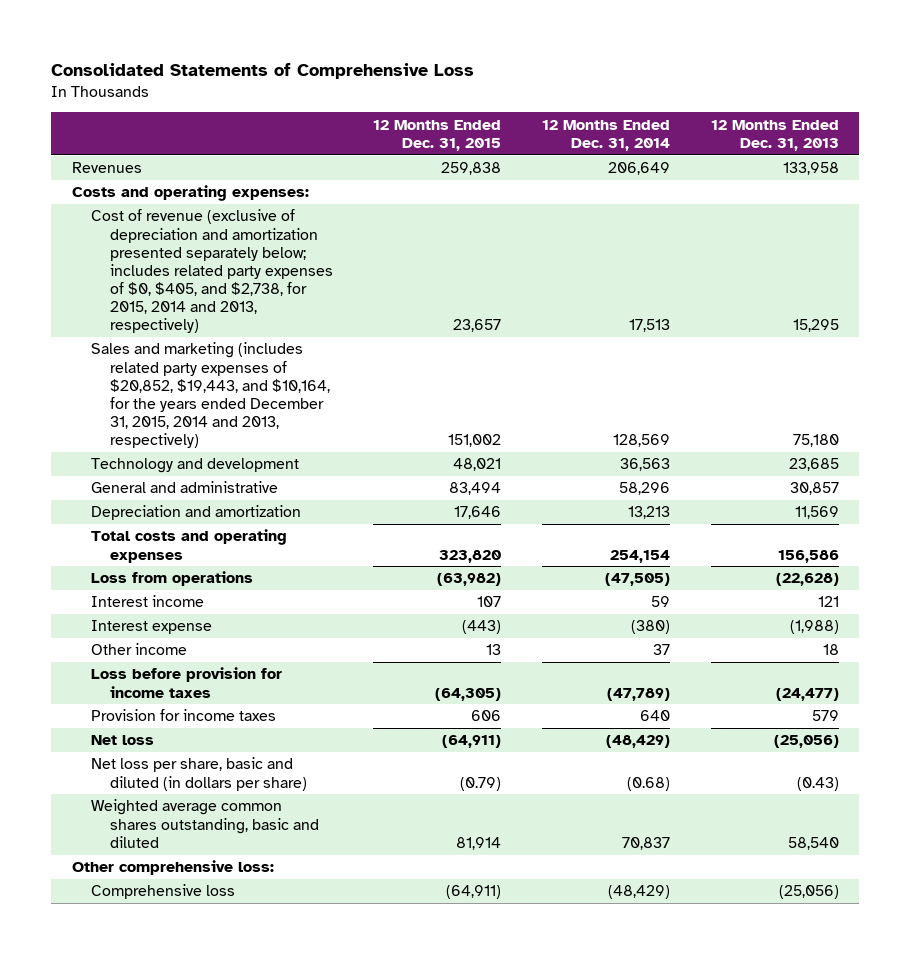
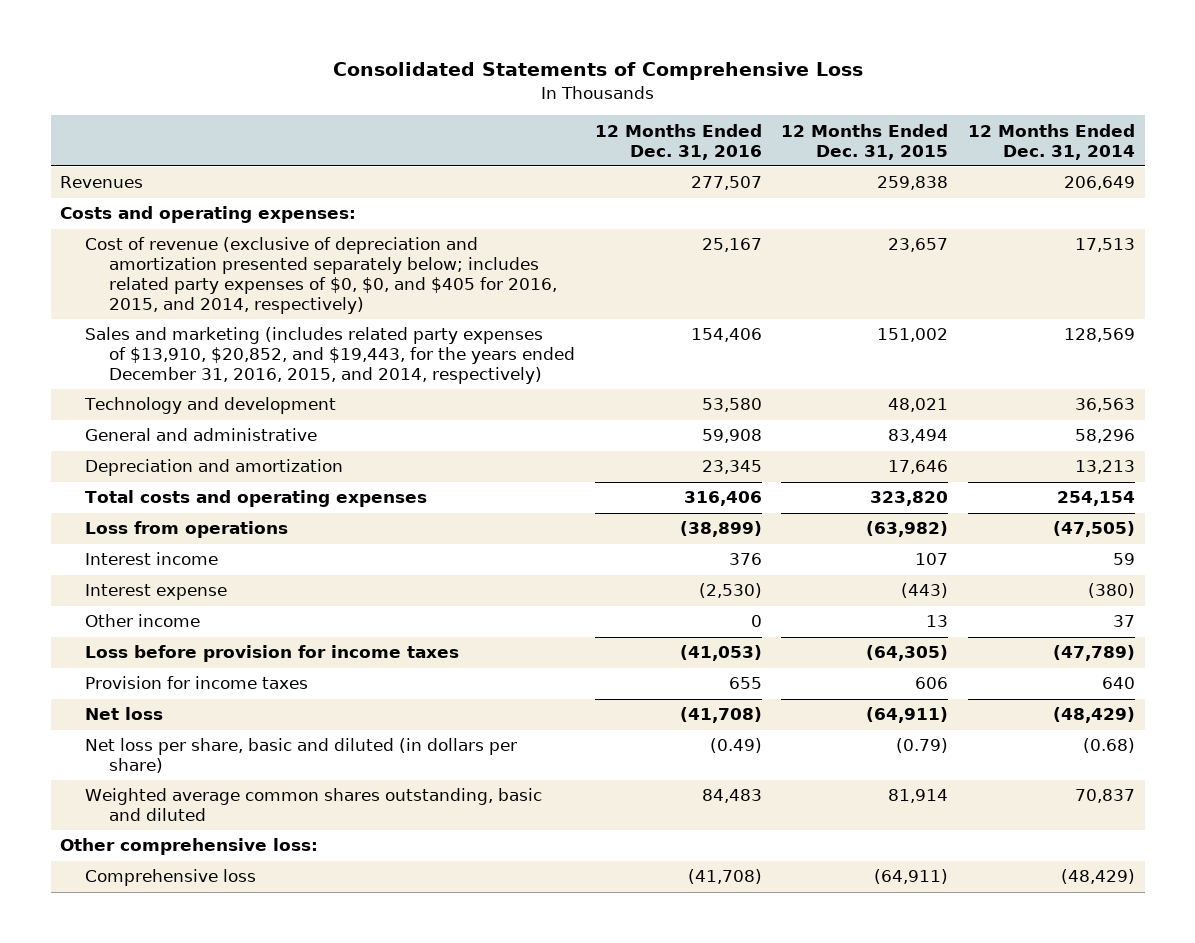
- | 12 Months Ended Dec. 31, 2015 | 12 Months Ended Dec. 31, 2014 | 12 Months Ended Dec. 31, 2013
+ | 12 Months Ended Dec. 31, 2016 | 12 Months Ended Dec. 31, 2015 | 12 Months Ended Dec. 31, 2014
- Cost of revenue (exclusive of depreciation and amortization presented separately below; includes related party expenses of $0, $405, and $2,738, for 2015, 2014 and 2013, respectively) | 23,657 | 17,513 | 15,295
- Sales and marketing (includes related party expenses of $20,852, $19,443, and $10,164, for the years ended December 31, 2015, 2014 and 2013, respectively) | 151,002 | 128,569 | 75,180
+ Cost of revenue (exclusive of depreciation and amortization presented separately below; includes related party expenses of $0, $0, and $405 for 2016, 2015, and 2014, respectively) | 25,167 | 23,657 | 17,513
+ Sales and marketing (includes related party expenses of $13,910, $20,852, and $19,443, for the years ended December 31, 2016, 2015, and 2014, respectively) | 154,406 | 151,002 | 128,569

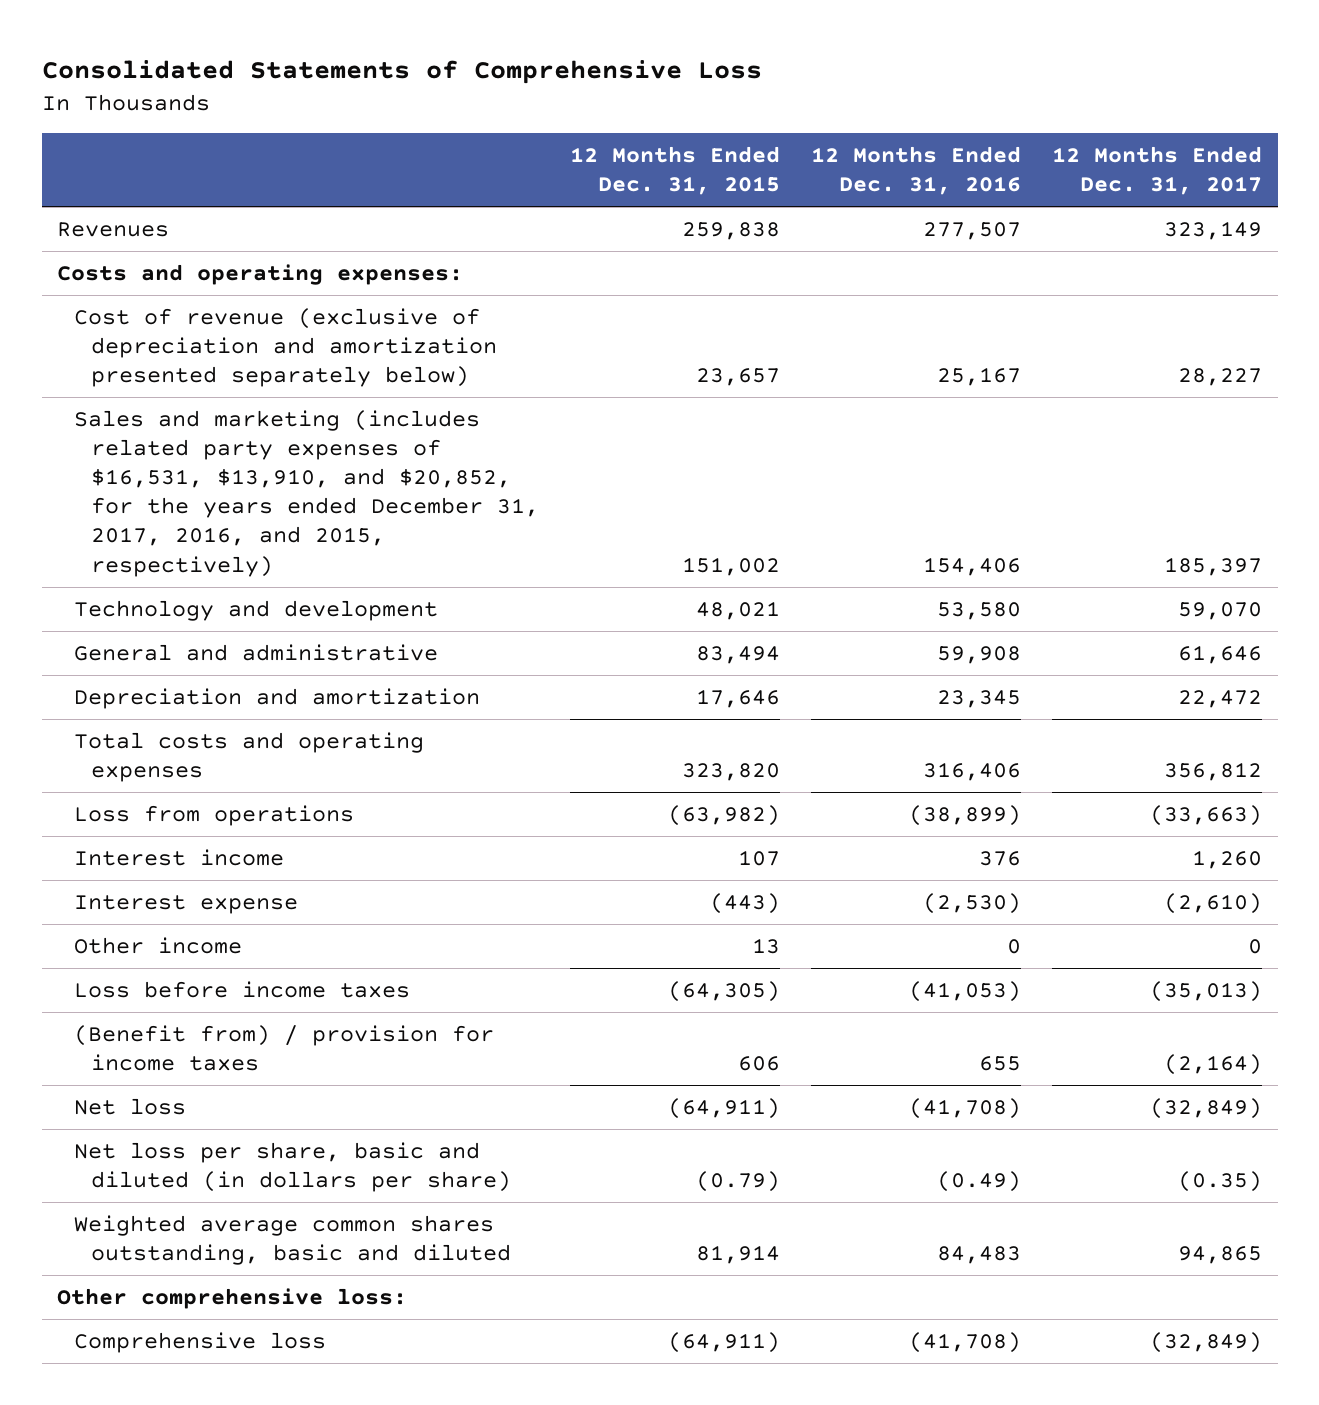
- | 12 Months Ended Dec. 31, 2016 | 12 Months Ended Dec. 31, 2015 | 12 Months Ended Dec. 31, 2014
+ | 12 Months Ended Dec. 31, 2015 | 12 Months Ended Dec. 31, 2016 | 12 Months Ended Dec. 31, 2017
- Cost of revenue (exclusive of depreciation and amortization presented separately below; includes related party expenses of $0, $0, and $405 for 2016, 2015, and 2014, respectively) | 25,167 | 23,657 | 17,513
- Sales and marketing (includes related party expenses of $13,910, $20,852, and $19,443, for the years ended December 31, 2016, 2015, and 2014, respectively) | 154,406 | 151,002 | 128,569
+ Cost of revenue (exclusive of depreciation and amortization presented separately below) | 23,657 | 25,167 | 28,227
+ Sales and marketing (includes related party expenses of $16,531, $13,910, and $20,852, for the years ended December 31, 2017, 2016, and 2015, respectively) | 151,002 | 154,406 | 185,397
- Loss before provision for income taxes | (41,053) | (64,305) | (47,789)
- Provision for income taxes | 655 | 606 | 640
+ Loss before income taxes | (64,305) | (41,053) | (35,013)
+ (Benefit from) / provision for income taxes | 606 | 655 | (2,164)

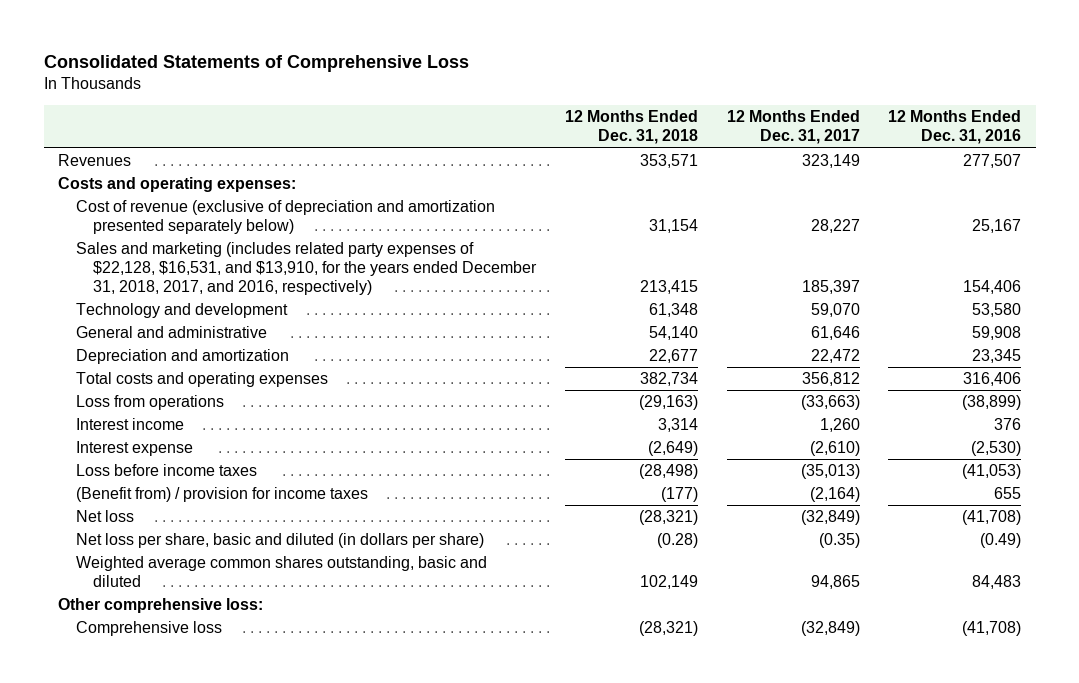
- | 12 Months Ended Dec. 31, 2015 | 12 Months Ended Dec. 31, 2016 | 12 Months Ended Dec. 31, 2017
+ | 12 Months Ended Dec. 31, 2018 | 12 Months Ended Dec. 31, 2017 | 12 Months Ended Dec. 31, 2016
- Sales and marketing (includes related party expenses of $16,531, $13,910, and $20,852, for the years ended December 31, 2017, 2016, and 2015, respectively) | 151,002 | 154,406 | 185,397
+ Sales and marketing (includes related party expenses of $22,128, $16,531, and $13,910, for the years ended December 31, 2018, 2017, and 2016, respectively) | 213,415 | 185,397 | 154,406
- Other income | 13 | 0 | 0

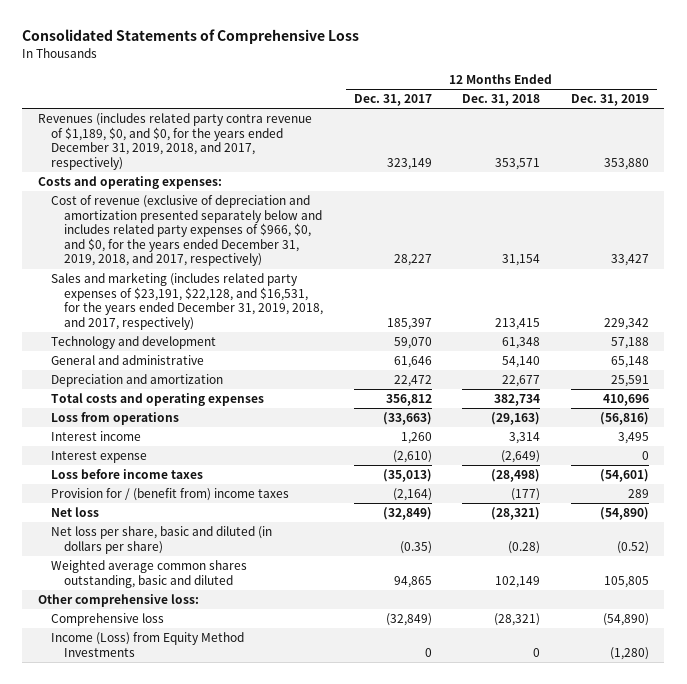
- | 12 Months Ended Dec. 31, 2018 | 12 Months Ended Dec. 31, 2017 | 12 Months Ended Dec. 31, 2016
+ | 12 Months Ended Dec. 31, 2017 | 12 Months Ended Dec. 31, 2018 | 12 Months Ended Dec. 31, 2019
- Revenues | 353,571 | 323,149 | 277,507
+ Revenues (includes related party contra revenue of $1,189, $0, and $0, for the years ended December 31, 2019, 2018, and 2017, respectively) | 323,149 | 353,571 | 353,880
- Cost of revenue (exclusive of depreciation and amortization presented separately below) | 31,154 | 28,227 | 25,167
- Sales and marketing (includes related party expenses of $22,128, $16,531, and $13,910, for the years ended December 31, 2018, 2017, and 2016, respectively) | 213,415 | 185,397 | 154,406
+ Cost of revenue (exclusive of depreciation and amortization presented separately below and includes related party expenses of $966, $0, and $0, for the years ended December 31, 2019, 2018, and 2017, respectively) | 28,227 | 31,154 | 33,427
+ Sales and marketing (includes related party expenses of $23,191, $22,128, and $16,531, for the years ended December 31, 2019, 2018, and 2017, respectively) | 185,397 | 213,415 | 229,342
- (Benefit from) / provision for income taxes | (177) | (2,164) | 655
+ Provision for / (benefit from) income taxes | (2,164) | (177) | 289
+ Income (Loss) from Equity Method Investments | 0 | 0 | (1,280)

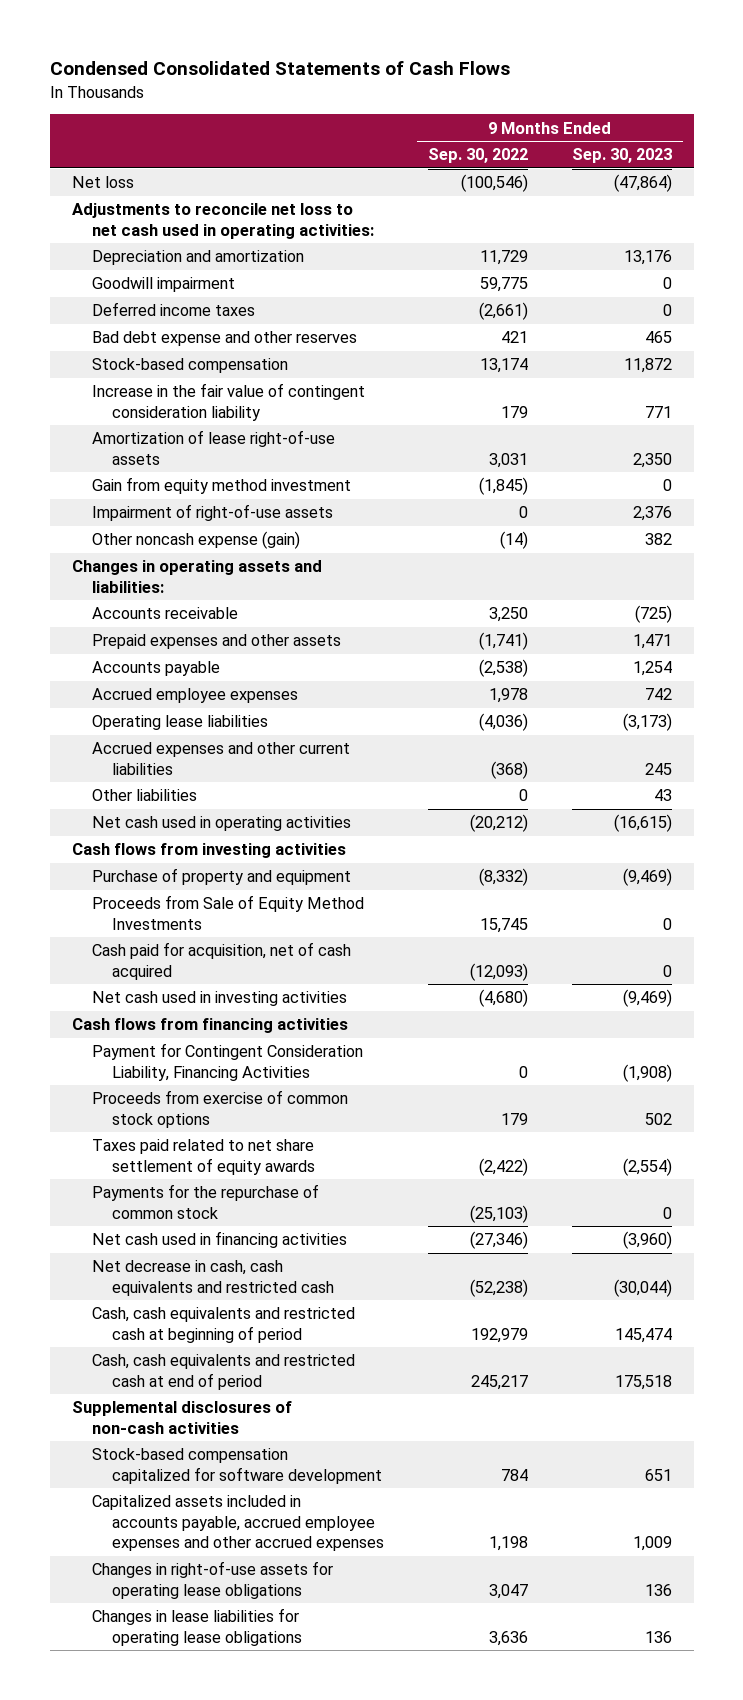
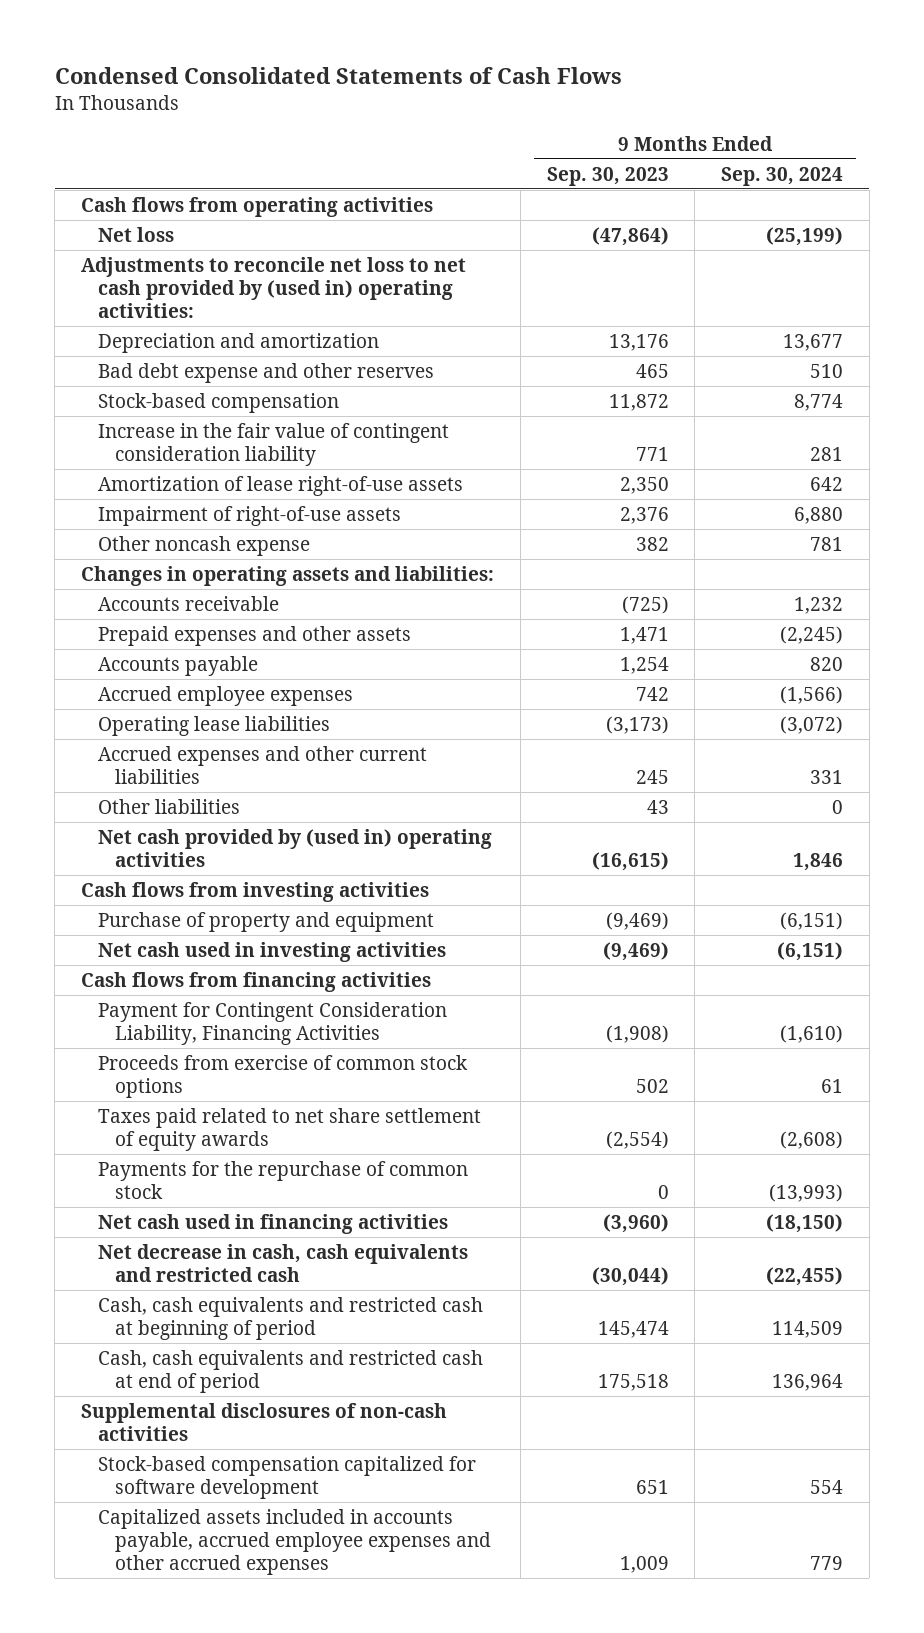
- | 9 Months Ended Sep. 30, 2022 | 9 Months Ended Sep. 30, 2023
+ | 9 Months Ended Sep. 30, 2023 | 9 Months Ended Sep. 30, 2024
+ Cash flows from operating activities
- Adjustments to reconcile net loss to net cash used in operating activities:
+ Adjustments to reconcile net loss to net cash provided by (used in) operating activities:
- Goodwill impairment | 59,775 | 0
- Deferred income taxes | (2,661) | 0
- Gain from equity method investment | (1,845) | 0
- Other noncash expense (gain) | (14) | 382
+ Other noncash expense | 382 | 781
- Net cash used in operating activities | (20,212) | (16,615)
+ Net cash provided by (used in) operating activities | (16,615) | 1,846
- Proceeds from Sale of Equity Method Investments | 15,745 | 0
- Cash paid for acquisition, net of cash acquired | (12,093) | 0
- Changes in right-of-use assets for operating lease obligations | 3,047 | 136
- Changes in lease liabilities for operating lease obligations | 3,636 | 136

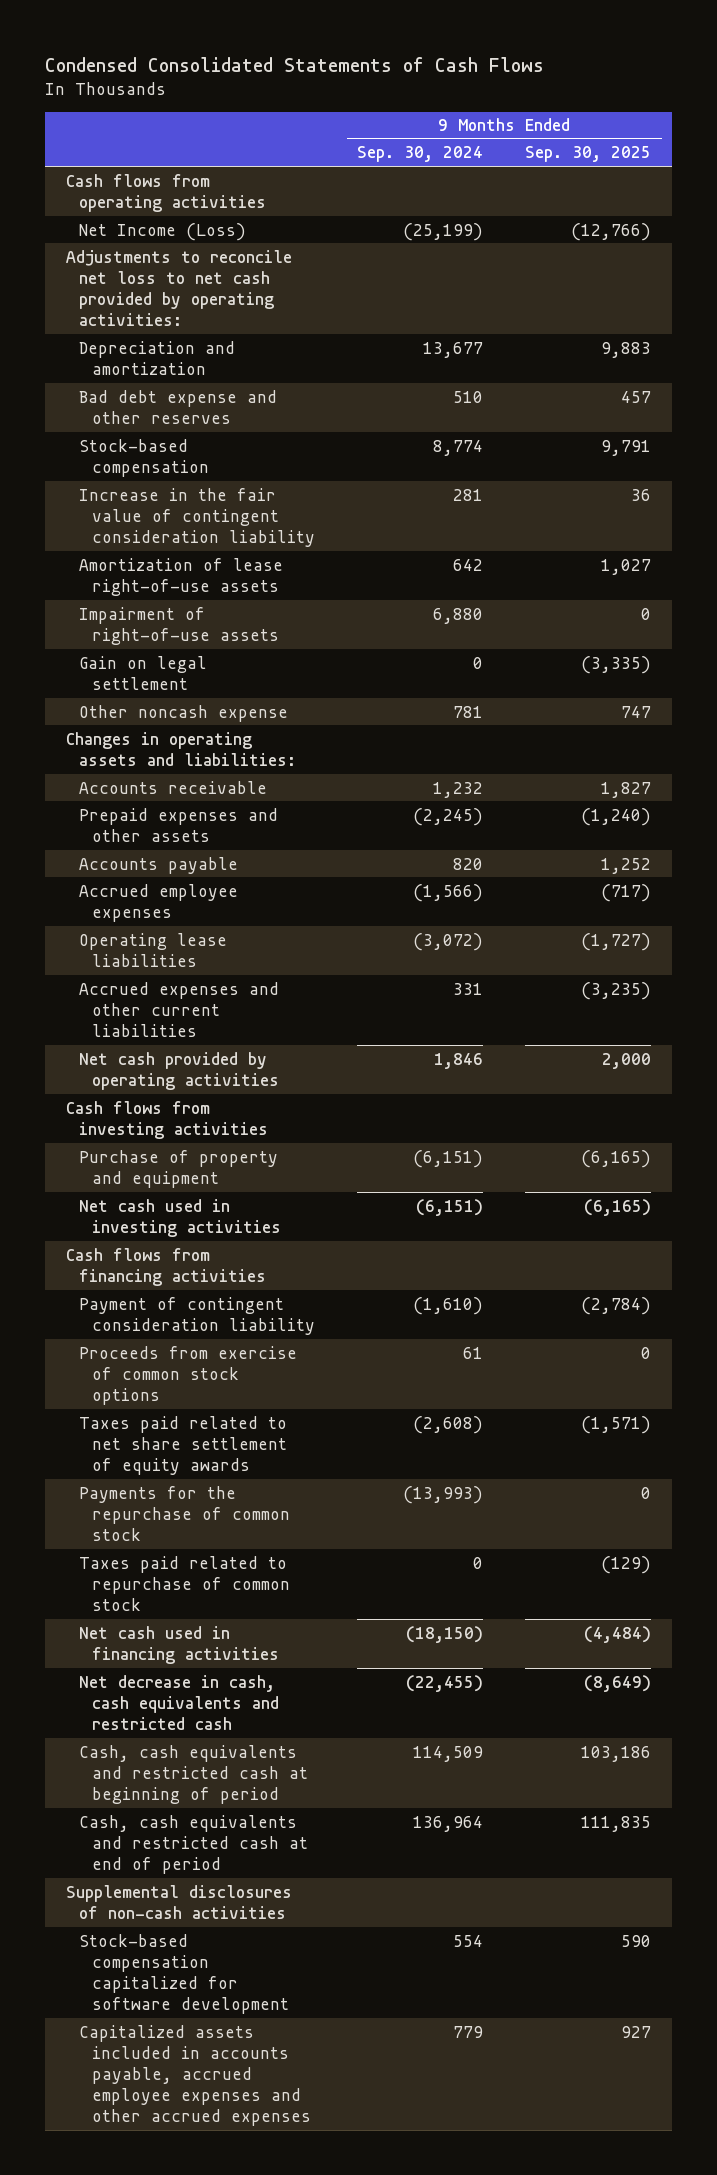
- | 9 Months Ended Sep. 30, 2023 | 9 Months Ended Sep. 30, 2024
+ | 9 Months Ended Sep. 30, 2024 | 9 Months Ended Sep. 30, 2025
- Net loss | (47,864) | (25,199)
- Adjustments to reconcile net loss to net cash provided by (used in) operating activities:
+ Net Income (Loss) | (25,199) | (12,766)
+ Adjustments to reconcile net loss to net cash provided by operating activities:
+ Gain on legal settlement | 0 | (3,335)
- Other liabilities | 43 | 0
- Net cash provided by (used in) operating activities | (16,615) | 1,846
+ Net cash provided by operating activities | 1,846 | 2,000
- Payment for Contingent Consideration Liability, Financing Activities | (1,908) | (1,610)
+ Payment of contingent consideration liability | (1,610) | (2,784)
+ Taxes paid related to repurchase of common stock | 0 | (129)

